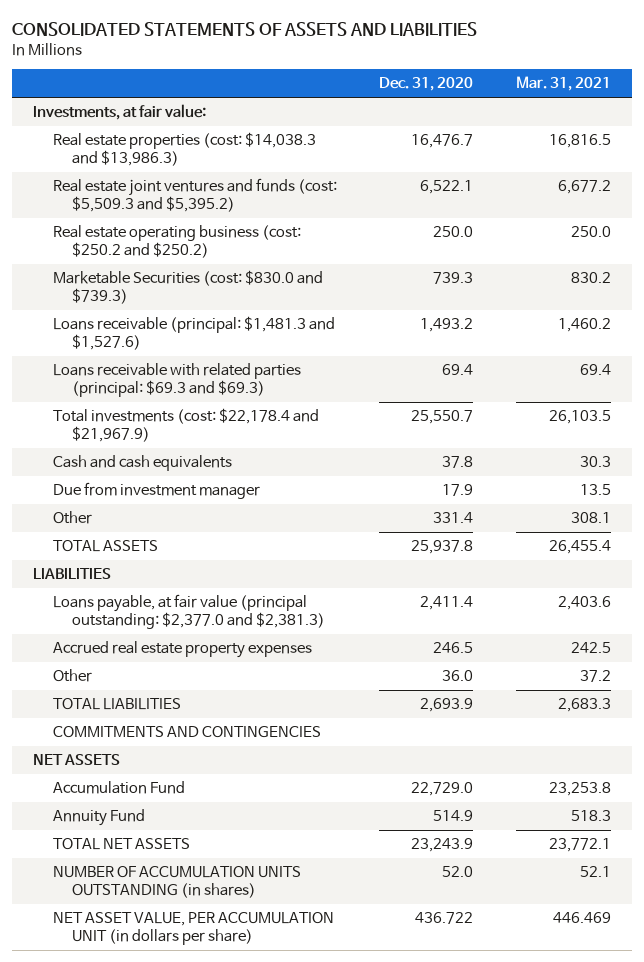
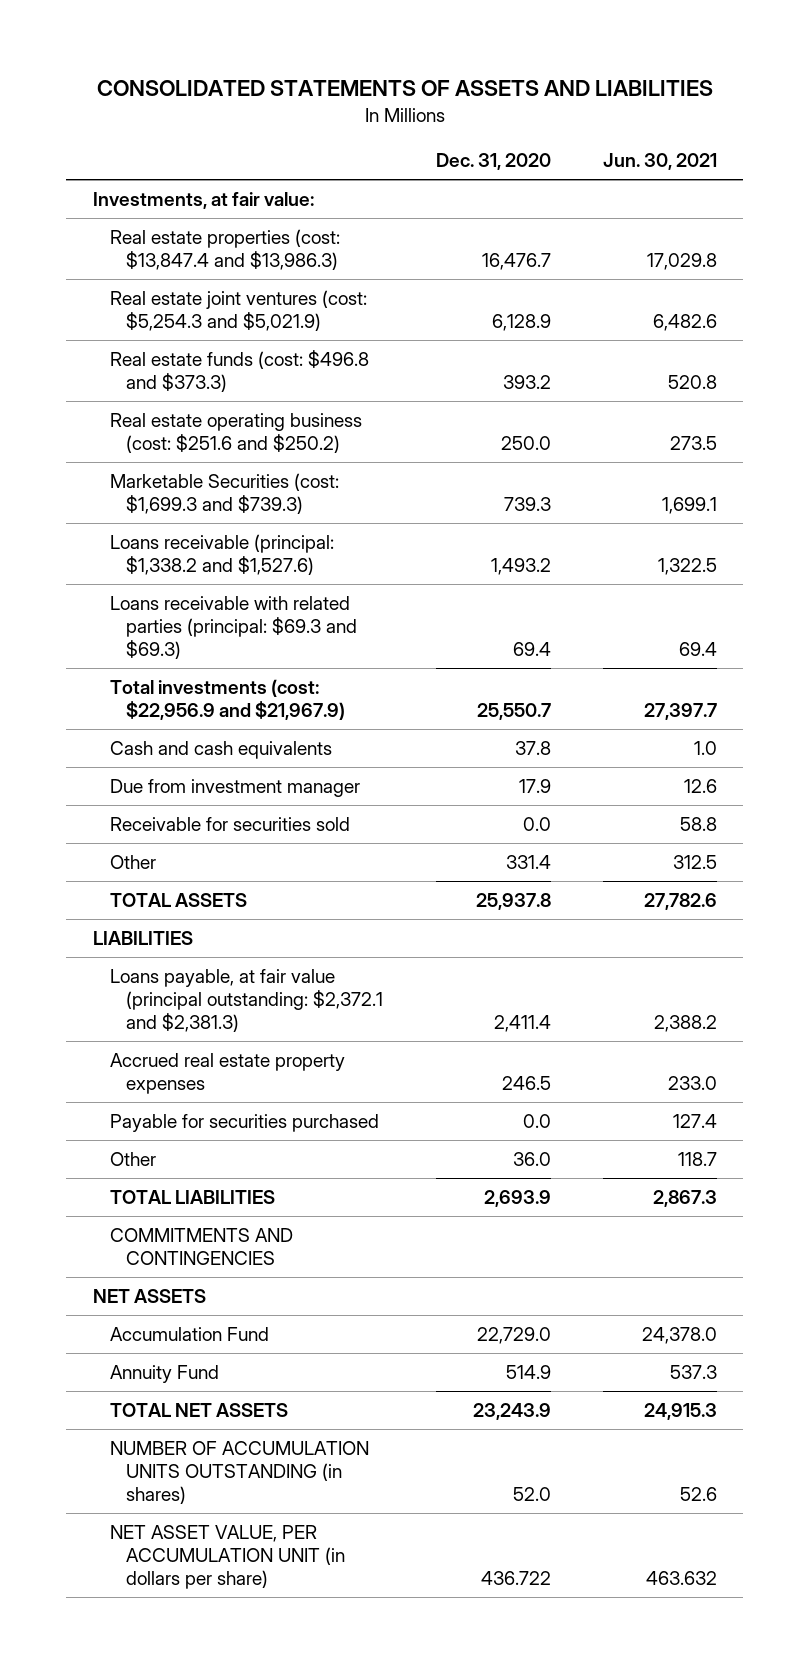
- | Dec. 31, 2020 | Mar. 31, 2021
+ | Dec. 31, 2020 | Jun. 30, 2021
- Real estate properties (cost: $14,038.3 and $13,986.3) | 16,476.7 | 16,816.5
- Real estate joint ventures and funds (cost: $5,509.3 and $5,395.2) | 6,522.1 | 6,677.2
- Real estate operating business (cost: $250.2 and $250.2) | 250.0 | 250.0
- Marketable Securities (cost: $830.0 and $739.3) | 739.3 | 830.2
- Loans receivable (principal: $1,481.3 and $1,527.6) | 1,493.2 | 1,460.2
+ Real estate properties (cost: $13,847.4 and $13,986.3) | 16,476.7 | 17,029.8
+ Real estate joint ventures (cost: $5,254.3 and $5,021.9) | 6,128.9 | 6,482.6
+ Real estate funds (cost: $496.8 and $373.3) | 393.2 | 520.8
+ Real estate operating business (cost: $251.6 and $250.2) | 250.0 | 273.5
+ Marketable Securities (cost: $1,699.3 and $739.3) | 739.3 | 1,699.1
+ Loans receivable (principal: $1,338.2 and $1,527.6) | 1,493.2 | 1,322.5
- Total investments (cost: $22,178.4 and $21,967.9) | 25,550.7 | 26,103.5
+ Total investments (cost: $22,956.9 and $21,967.9) | 25,550.7 | 27,397.7
+ Receivable for securities sold | 0.0 | 58.8
- Loans payable, at fair value (principal outstanding: $2,377.0 and $2,381.3) | 2,411.4 | 2,403.6
+ Loans payable, at fair value (principal outstanding: $2,372.1 and $2,381.3) | 2,411.4 | 2,388.2
+ Payable for securities purchased | 0.0 | 127.4

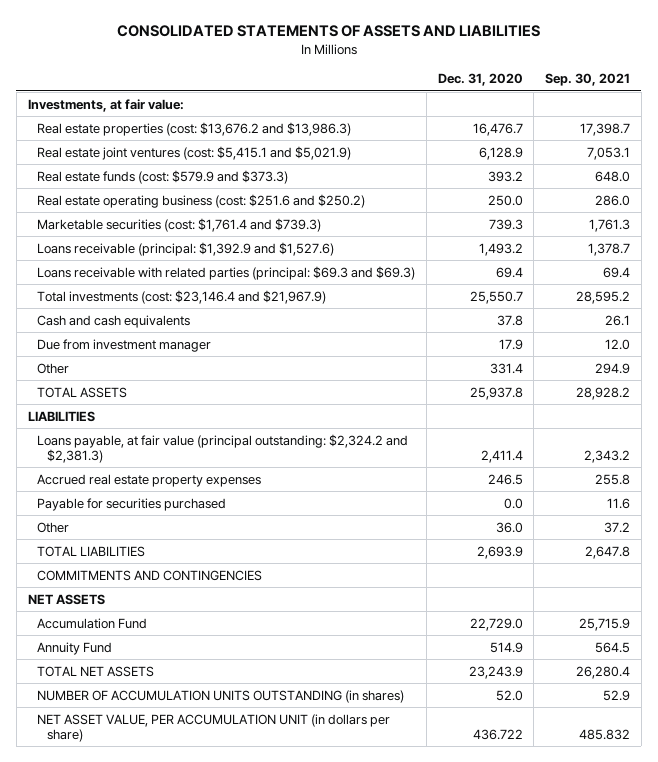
- | Dec. 31, 2020 | Jun. 30, 2021
+ | Dec. 31, 2020 | Sep. 30, 2021
- Real estate properties (cost: $13,847.4 and $13,986.3) | 16,476.7 | 17,029.8
- Real estate joint ventures (cost: $5,254.3 and $5,021.9) | 6,128.9 | 6,482.6
- Real estate funds (cost: $496.8 and $373.3) | 393.2 | 520.8
+ Real estate properties (cost: $13,676.2 and $13,986.3) | 16,476.7 | 17,398.7
+ Real estate joint ventures (cost: $5,415.1 and $5,021.9) | 6,128.9 | 7,053.1
+ Real estate funds (cost: $579.9 and $373.3) | 393.2 | 648.0
- Marketable Securities (cost: $1,699.3 and $739.3) | 739.3 | 1,699.1
- Loans receivable (principal: $1,338.2 and $1,527.6) | 1,493.2 | 1,322.5
+ Marketable securities (cost: $1,761.4 and $739.3) | 739.3 | 1,761.3
+ Loans receivable (principal: $1,392.9 and $1,527.6) | 1,493.2 | 1,378.7
- Total investments (cost: $22,956.9 and $21,967.9) | 25,550.7 | 27,397.7
+ Total investments (cost: $23,146.4 and $21,967.9) | 25,550.7 | 28,595.2
- Receivable for securities sold | 0.0 | 58.8
- Loans payable, at fair value (principal outstanding: $2,372.1 and $2,381.3) | 2,411.4 | 2,388.2
+ Loans payable, at fair value (principal outstanding: $2,324.2 and $2,381.3) | 2,411.4 | 2,343.2

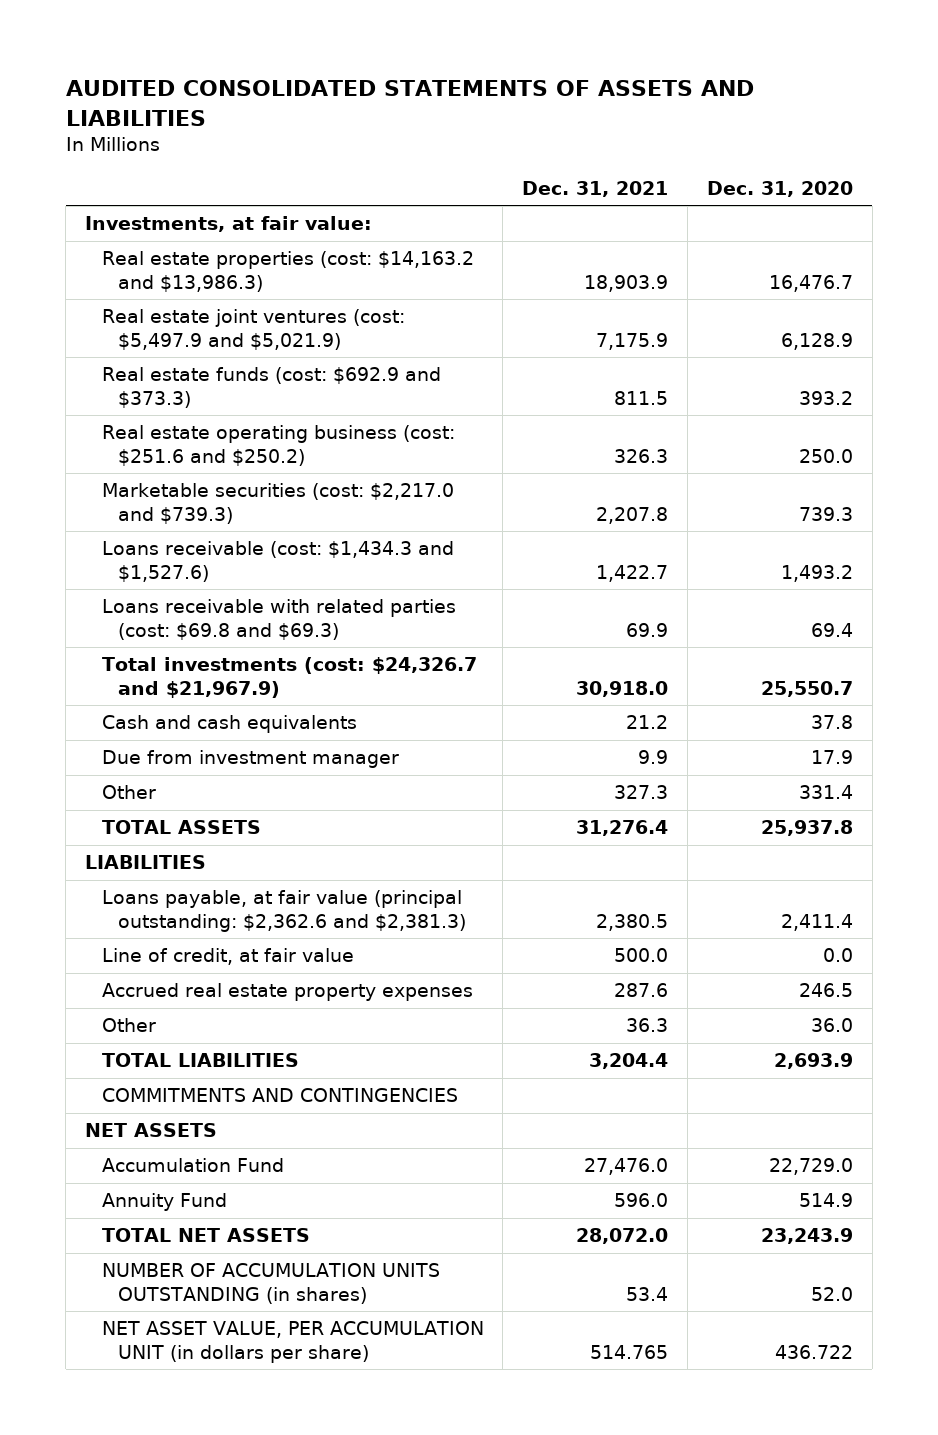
- CONSOLIDATED STATEMENTS OF ASSETS AND LIABILITIES
+ AUDITED CONSOLIDATED STATEMENTS OF ASSETS AND LIABILITIES
- | Dec. 31, 2020 | Sep. 30, 2021
+ | Dec. 31, 2021 | Dec. 31, 2020
- Real estate properties (cost: $13,676.2 and $13,986.3) | 16,476.7 | 17,398.7
- Real estate joint ventures (cost: $5,415.1 and $5,021.9) | 6,128.9 | 7,053.1
- Real estate funds (cost: $579.9 and $373.3) | 393.2 | 648.0
+ Real estate properties (cost: $14,163.2 and $13,986.3) | 18,903.9 | 16,476.7
+ Real estate joint ventures (cost: $5,497.9 and $5,021.9) | 7,175.9 | 6,128.9
+ Real estate funds (cost: $692.9 and $373.3) | 811.5 | 393.2
- Marketable securities (cost: $1,761.4 and $739.3) | 739.3 | 1,761.3
- Loans receivable (principal: $1,392.9 and $1,527.6) | 1,493.2 | 1,378.7
- Loans receivable with related parties (principal: $69.3 and $69.3) | 69.4 | 69.4
- Total investments (cost: $23,146.4 and $21,967.9) | 25,550.7 | 28,595.2
+ Marketable securities (cost: $2,217.0 and $739.3) | 2,207.8 | 739.3
+ Loans receivable (cost: $1,434.3 and $1,527.6) | 1,422.7 | 1,493.2
+ Loans receivable with related parties (cost: $69.8 and $69.3) | 69.9 | 69.4
+ Total investments (cost: $24,326.7 and $21,967.9) | 30,918.0 | 25,550.7
- Loans payable, at fair value (principal outstanding: $2,324.2 and $2,381.3) | 2,411.4 | 2,343.2
+ Loans payable, at fair value (principal outstanding: $2,362.6 and $2,381.3) | 2,380.5 | 2,411.4
+ Line of credit, at fair value | 500.0 | 0.0
- Payable for securities purchased | 0.0 | 11.6

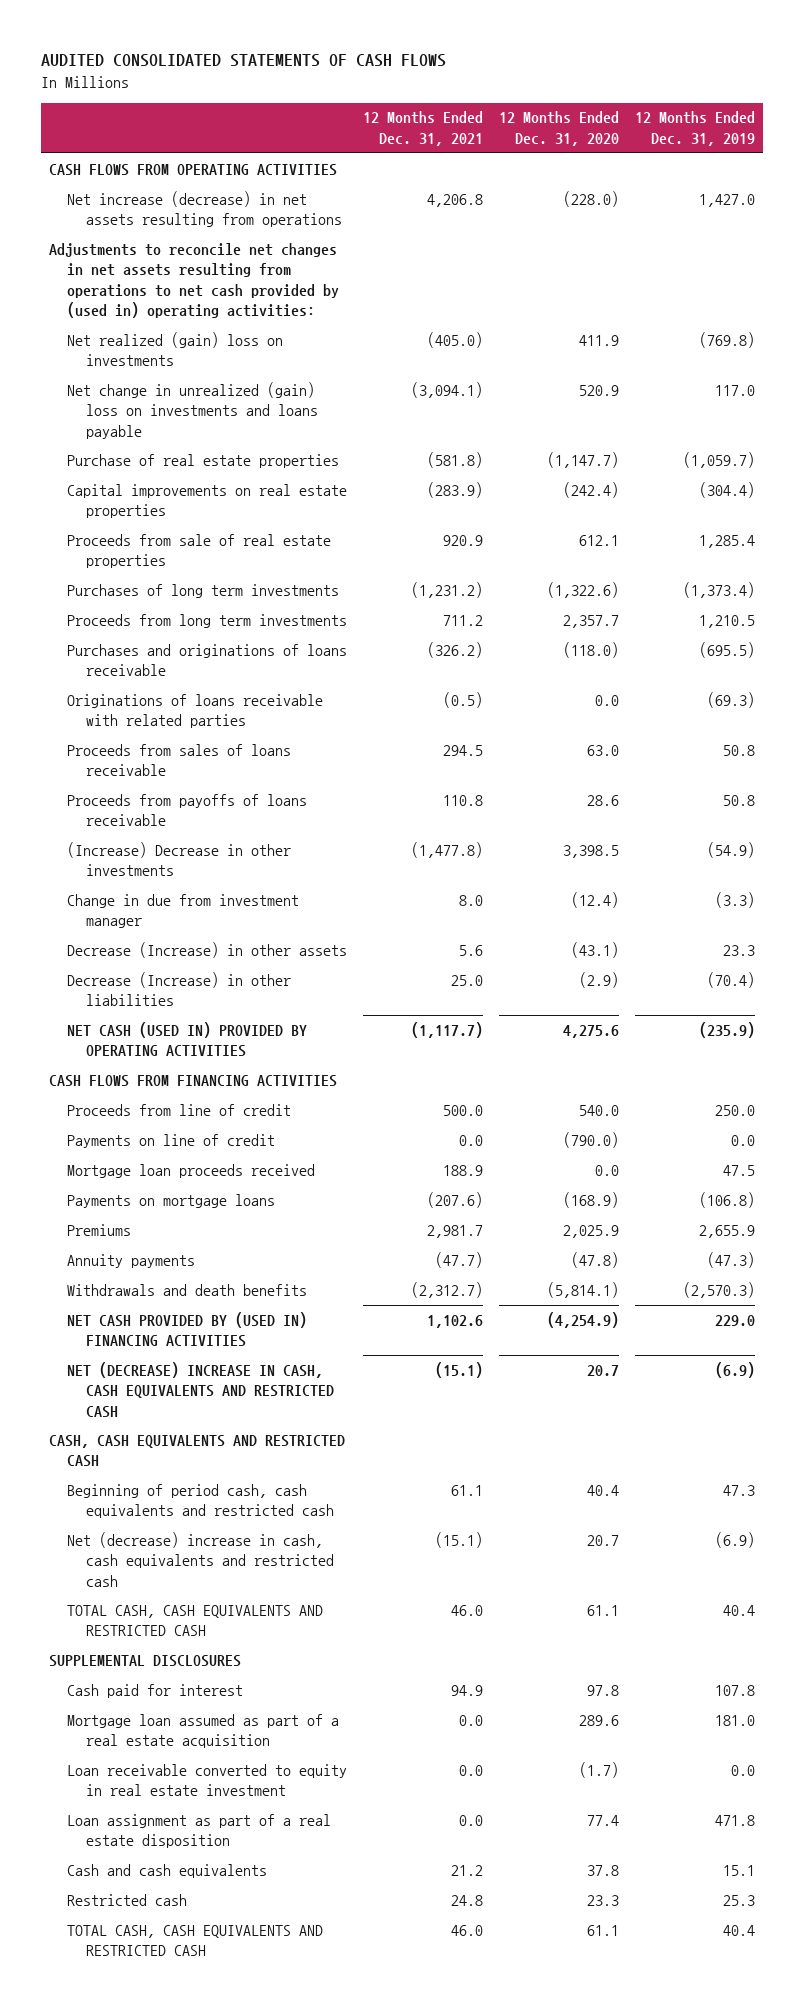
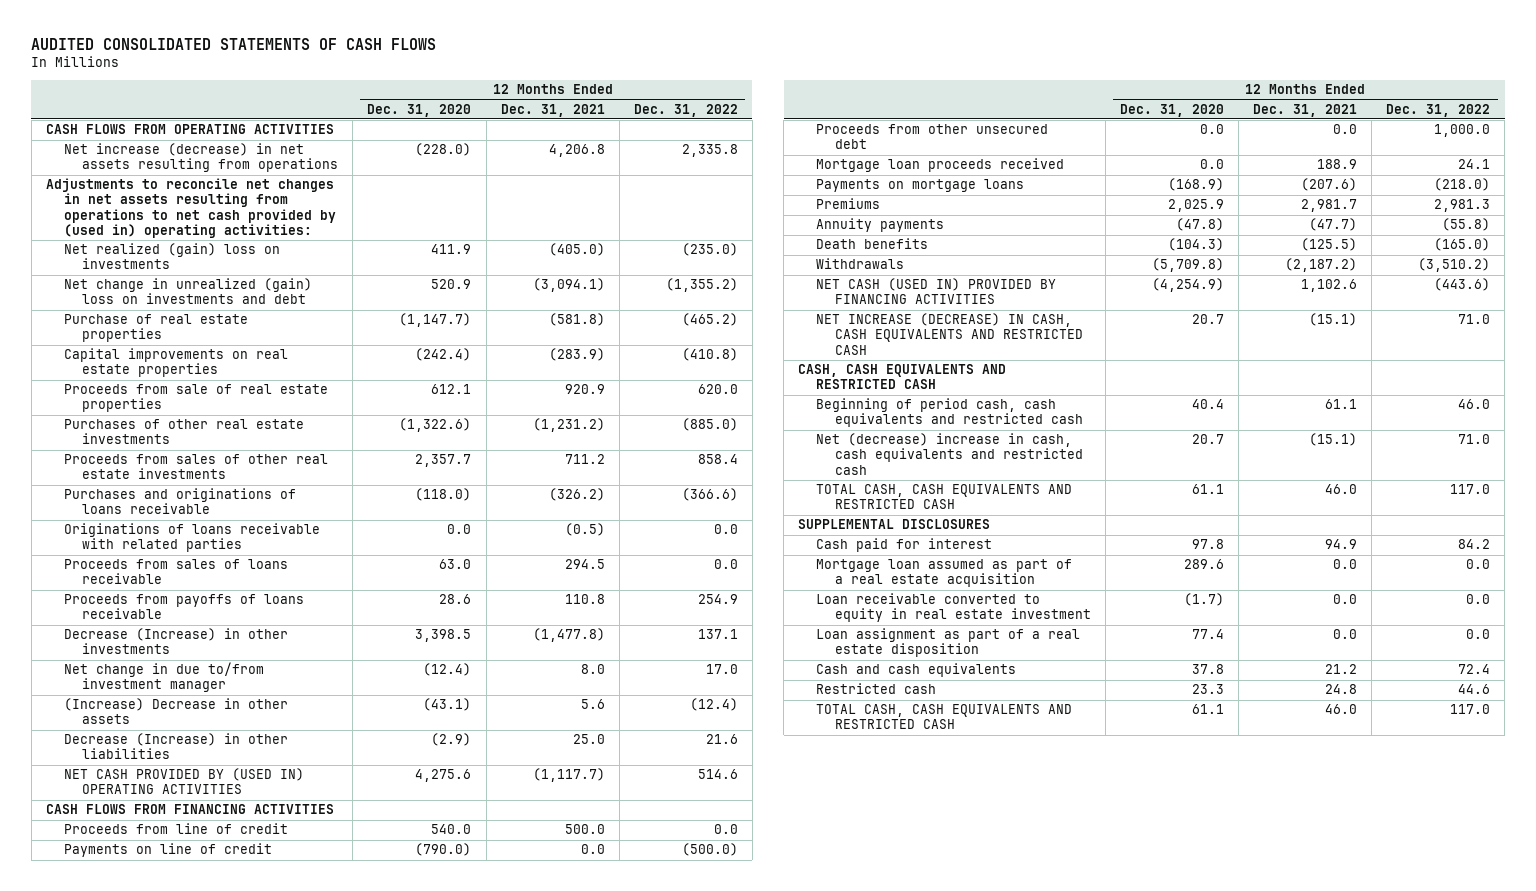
- | 12 Months Ended Dec. 31, 2021 | 12 Months Ended Dec. 31, 2020 | 12 Months Ended Dec. 31, 2019
+ | 12 Months Ended Dec. 31, 2020 | 12 Months Ended Dec. 31, 2021 | 12 Months Ended Dec. 31, 2022
- Net change in unrealized (gain) loss on investments and loans payable | (3,094.1) | 520.9 | 117.0
+ Net change in unrealized (gain) loss on investments and debt | 520.9 | (3,094.1) | (1,355.2)
- Purchases of long term investments | (1,231.2) | (1,322.6) | (1,373.4)
- Proceeds from long term investments | 711.2 | 2,357.7 | 1,210.5
+ Purchases of other real estate investments | (1,322.6) | (1,231.2) | (885.0)
+ Proceeds from sales of other real estate investments | 2,357.7 | 711.2 | 858.4
- (Increase) Decrease in other investments | (1,477.8) | 3,398.5 | (54.9)
- Change in due from investment manager | 8.0 | (12.4) | (3.3)
- Decrease (Increase) in other assets | 5.6 | (43.1) | 23.3
+ Decrease (Increase) in other investments | 3,398.5 | (1,477.8) | 137.1
+ Net change in due to/from investment manager | (12.4) | 8.0 | 17.0
+ (Increase) Decrease in other assets | (43.1) | 5.6 | (12.4)
- NET CASH (USED IN) PROVIDED BY OPERATING ACTIVITIES | (1,117.7) | 4,275.6 | (235.9)
+ NET CASH PROVIDED BY (USED IN) OPERATING ACTIVITIES | 4,275.6 | (1,117.7) | 514.6
+ Proceeds from other unsecured debt | 0.0 | 0.0 | 1,000.0
- Withdrawals and death benefits | (2,312.7) | (5,814.1) | (2,570.3)
- NET CASH PROVIDED BY (USED IN) FINANCING ACTIVITIES | 1,102.6 | (4,254.9) | 229.0
- NET (DECREASE) INCREASE IN CASH, CASH EQUIVALENTS AND RESTRICTED CASH | (15.1) | 20.7 | (6.9)
+ Death benefits | (104.3) | (125.5) | (165.0)
+ Withdrawals | (5,709.8) | (2,187.2) | (3,510.2)
+ NET CASH (USED IN) PROVIDED BY FINANCING ACTIVITIES | (4,254.9) | 1,102.6 | (443.6)
+ NET INCREASE (DECREASE) IN CASH, CASH EQUIVALENTS AND RESTRICTED CASH | 20.7 | (15.1) | 71.0

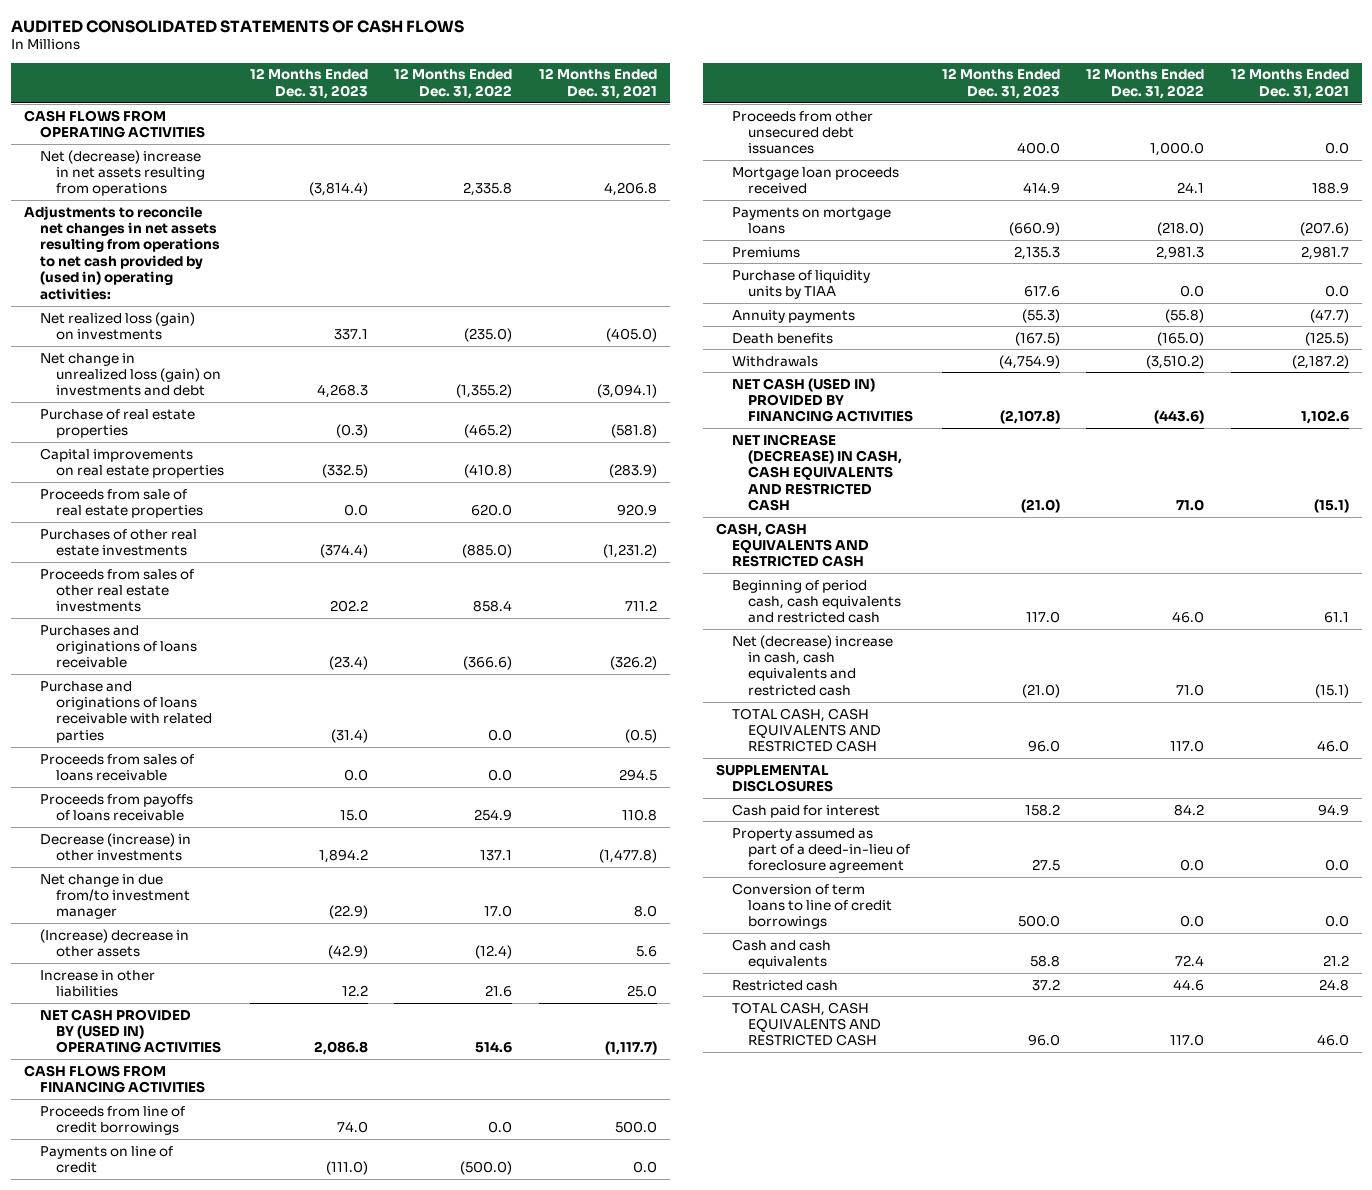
- | 12 Months Ended Dec. 31, 2020 | 12 Months Ended Dec. 31, 2021 | 12 Months Ended Dec. 31, 2022
+ | 12 Months Ended Dec. 31, 2023 | 12 Months Ended Dec. 31, 2022 | 12 Months Ended Dec. 31, 2021
- Net increase (decrease) in net assets resulting from operations | (228.0) | 4,206.8 | 2,335.8
+ Net (decrease) increase in net assets resulting from operations | (3,814.4) | 2,335.8 | 4,206.8
- Net realized (gain) loss on investments | 411.9 | (405.0) | (235.0)
- Net change in unrealized (gain) loss on investments and debt | 520.9 | (3,094.1) | (1,355.2)
+ Net realized loss (gain) on investments | 337.1 | (235.0) | (405.0)
+ Net change in unrealized loss (gain) on investments and debt | 4,268.3 | (1,355.2) | (3,094.1)
- Originations of loans receivable with related parties | 0.0 | (0.5) | 0.0
+ Purchase and originations of loans receivable with related parties | (31.4) | 0.0 | (0.5)
- Decrease (Increase) in other investments | 3,398.5 | (1,477.8) | 137.1
- Net change in due to/from investment manager | (12.4) | 8.0 | 17.0
- (Increase) Decrease in other assets | (43.1) | 5.6 | (12.4)
- Decrease (Increase) in other liabilities | (2.9) | 25.0 | 21.6
+ Decrease (increase) in other investments | 1,894.2 | 137.1 | (1,477.8)
+ Net change in due from/to investment manager | (22.9) | 17.0 | 8.0
+ (Increase) decrease in other assets | (42.9) | (12.4) | 5.6
+ Increase in other liabilities | 12.2 | 21.6 | 25.0
- Proceeds from line of credit | 540.0 | 500.0 | 0.0
+ Proceeds from line of credit borrowings | 74.0 | 0.0 | 500.0
- Proceeds from other unsecured debt | 0.0 | 0.0 | 1,000.0
+ Proceeds from other unsecured debt issuances | 400.0 | 1,000.0 | 0.0
+ Purchase of liquidity units by TIAA | 617.6 | 0.0 | 0.0
- Mortgage loan assumed as part of a real estate acquisition | 289.6 | 0.0 | 0.0
- Loan receivable converted to equity in real estate investment | (1.7) | 0.0 | 0.0
- Loan assignment as part of a real estate disposition | 77.4 | 0.0 | 0.0
+ Property assumed as part of a deed-in-lieu of foreclosure agreement | 27.5 | 0.0 | 0.0
+ Conversion of term loans to line of credit borrowings | 500.0 | 0.0 | 0.0

